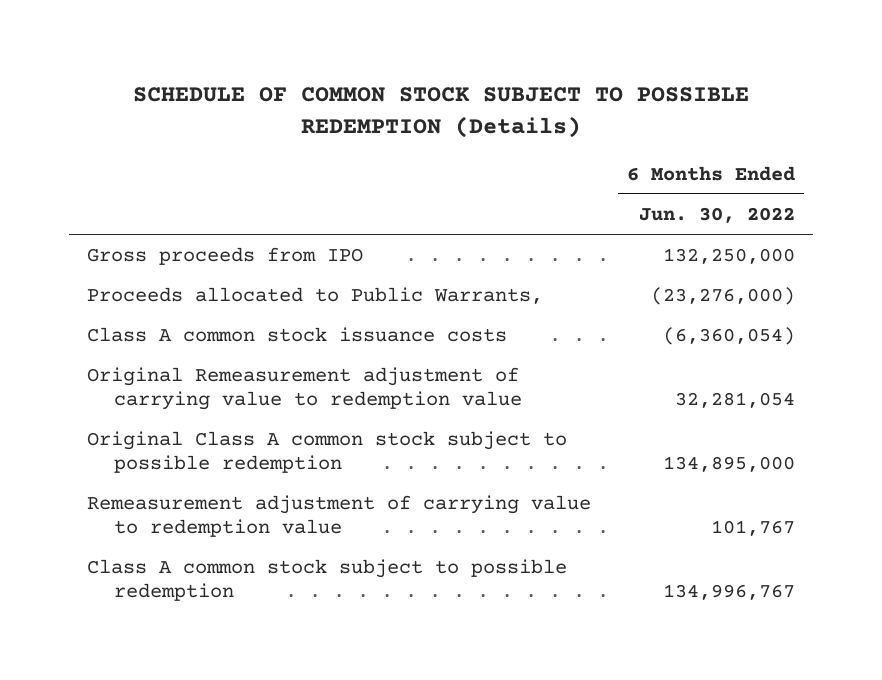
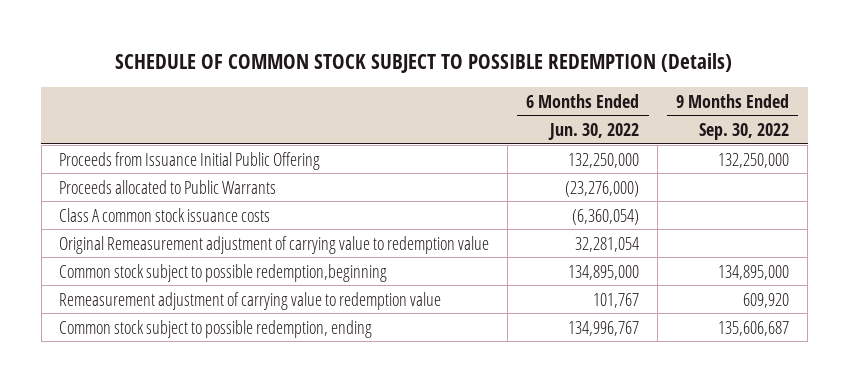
- | 6 Months Ended Jun. 30, 2022
+ | 6 Months Ended Jun. 30, 2022 | 9 Months Ended Sep. 30, 2022
- Gross proceeds from IPO | 132,250,000
- Proceeds allocated to Public Warrants, | (23,276,000)
+ Proceeds from Issuance Initial Public Offering | 132,250,000 | 132,250,000
+ Proceeds allocated to Public Warrants | (23,276,000) |
- Original Class A common stock subject to possible redemption | 134,895,000
+ Common stock subject to possible redemption,beginning | 134,895,000 | 134,895,000
- Class A common stock subject to possible redemption | 134,996,767
+ Common stock subject to possible redemption, ending | 134,996,767 | 135,606,687

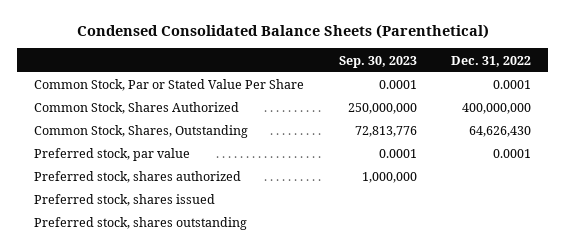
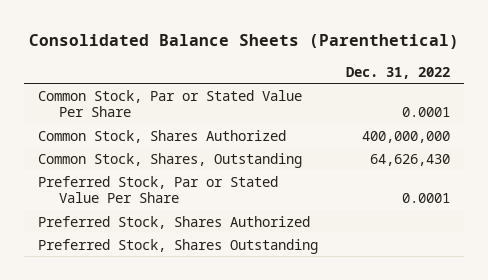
- Condensed Consolidated Balance Sheets (Parenthetical)
+ Consolidated Balance Sheets (Parenthetical)
- | Sep. 30, 2023 | Dec. 31, 2022
+ | Dec. 31, 2022
- Preferred stock, par value | 0.0001 | 0.0001
- Preferred stock, shares authorized | 1,000,000 |
- Preferred stock, shares issued
- Preferred stock, shares outstanding
+ Preferred Stock, Par or Stated Value Per Share | 0.0001
+ Preferred Stock, Shares Authorized
+ Preferred Stock, Shares Outstanding

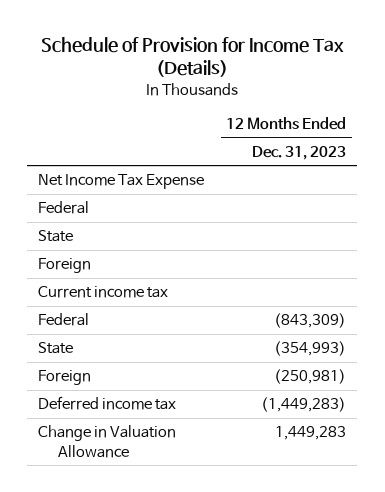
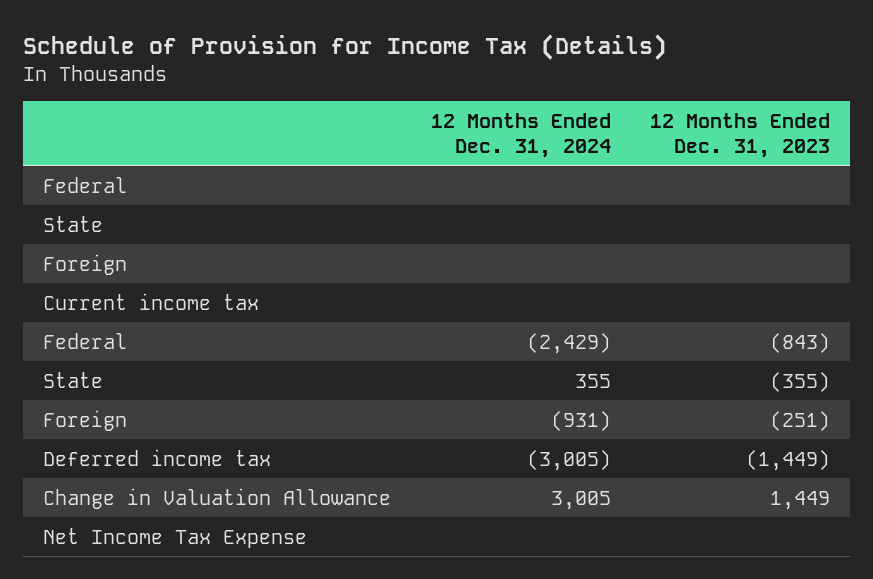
- | 12 Months Ended Dec. 31, 2023
+ | 12 Months Ended Dec. 31, 2024 | 12 Months Ended Dec. 31, 2023
- Federal | (843,309)
- State | (354,993)
- Foreign | (250,981)
- Deferred income tax | (1,449,283)
- Change in Valuation Allowance | 1,449,283
+ Federal | (2,429) | (843)
+ State | 355 | (355)
+ Foreign | (931) | (251)
+ Deferred income tax | (3,005) | (1,449)
+ Change in Valuation Allowance | 3,005 | 1,449
moved down: Net Income Tax Expense

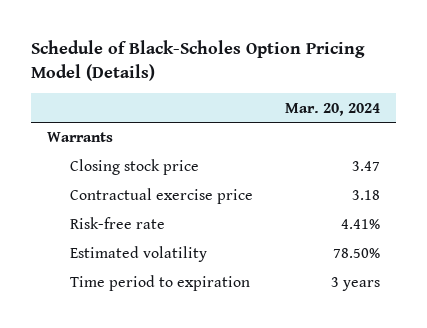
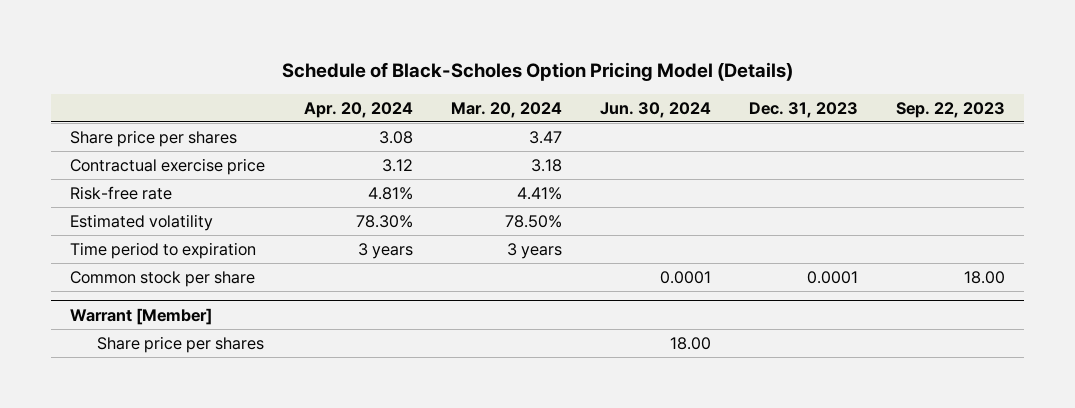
- | Mar. 20, 2024
+ | Apr. 20, 2024 | Mar. 20, 2024 | Jun. 30, 2024 | Dec. 31, 2023 | Sep. 22, 2023
- Warrants
- Closing stock price | 3.47
+ Share price per shares | 3.08 | 3.47 | | |
+ Common stock per share | | | 0.0001 | 0.0001 | 18.00
+ Warrant [Member]
+ Share price per shares | | | 18.00 | |

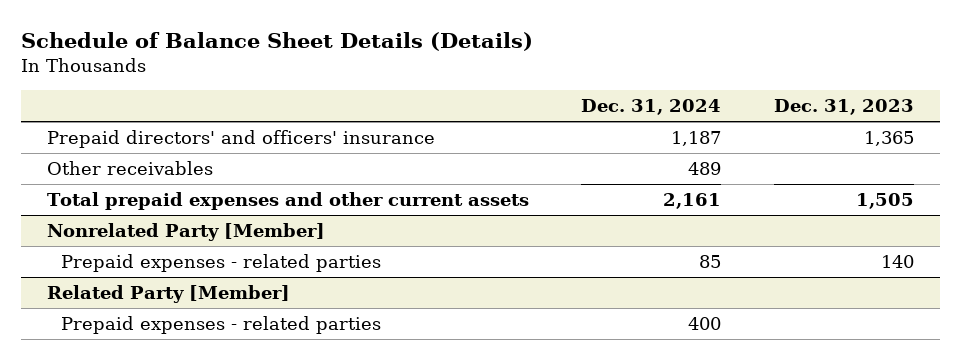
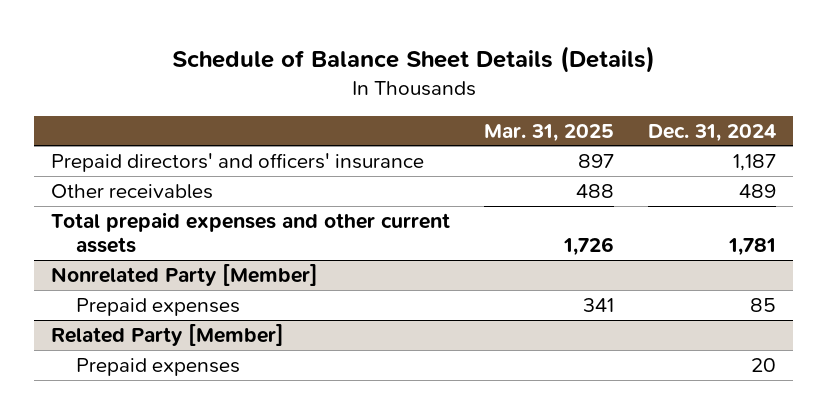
- | Dec. 31, 2024 | Dec. 31, 2023
+ | Mar. 31, 2025 | Dec. 31, 2024
- Total prepaid expenses and other current assets | 2,161 | 1,505
+ Total prepaid expenses and other current assets | 1,726 | 1,781
@ Nonrelated Party [Member]
- Prepaid expenses - related parties | 85 | 140
+ Prepaid expenses | 341 | 85
@ Related Party [Member]
- Prepaid expenses - related parties | 400 |
+ Prepaid expenses | | 20

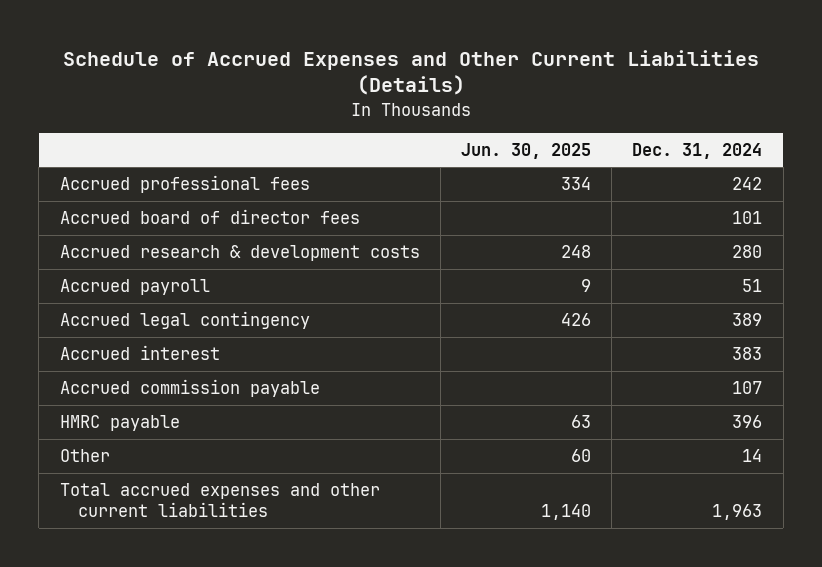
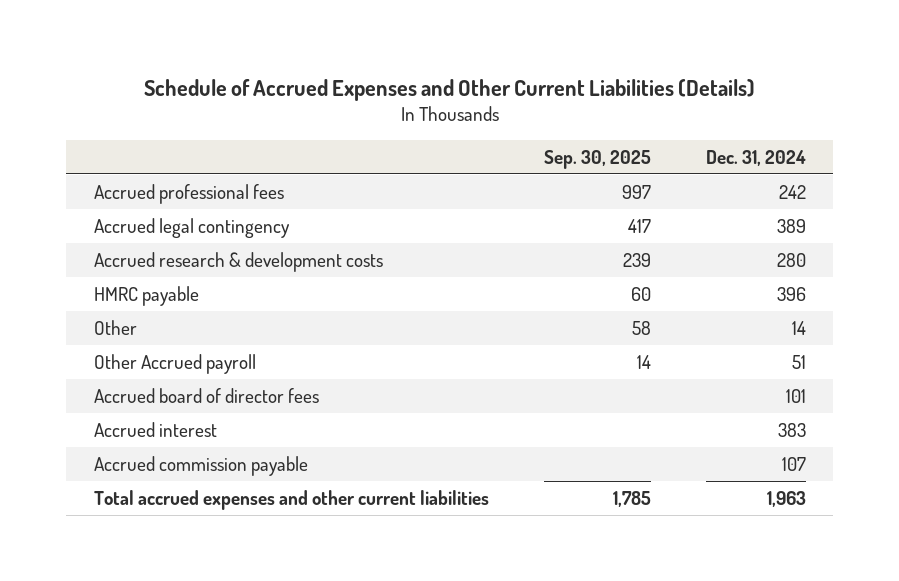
- | Jun. 30, 2025 | Dec. 31, 2024
+ | Sep. 30, 2025 | Dec. 31, 2024
- Accrued payroll | 9 | 51
moved down: Accrued research & development costs | 239 | 280
+ Other Accrued payroll | 14 | 51
moved down: Accrued board of director fees | | 101
moved down: Accrued interest | | 383
moved down: Accrued commission payable | | 107

